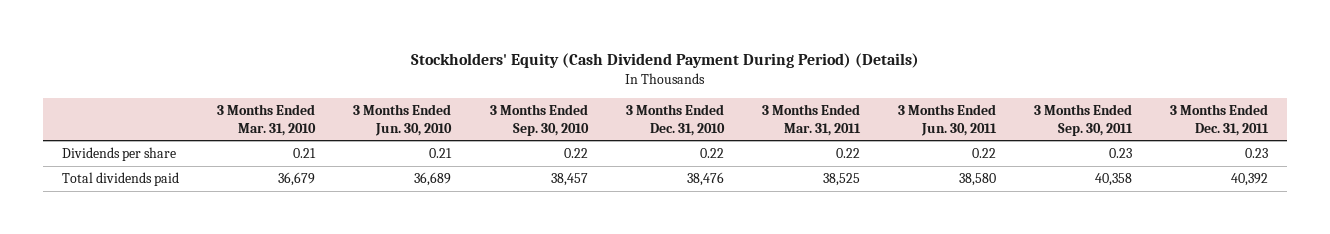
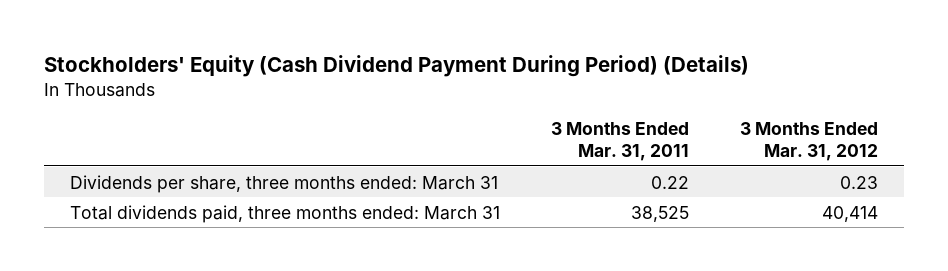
- | 3 Months Ended Mar. 31, 2010 | 3 Months Ended Jun. 30, 2010 | 3 Months Ended Sep. 30, 2010 | 3 Months Ended Dec. 31, 2010 | 3 Months Ended Mar. 31, 2011 | 3 Months Ended Jun. 30, 2011 | 3 Months Ended Sep. 30, 2011 | 3 Months Ended Dec. 31, 2011
+ | 3 Months Ended Mar. 31, 2011 | 3 Months Ended Mar. 31, 2012
- Dividends per share | 0.21 | 0.21 | 0.22 | 0.22 | 0.22 | 0.22 | 0.23 | 0.23
- Total dividends paid | 36,679 | 36,689 | 38,457 | 38,476 | 38,525 | 38,580 | 40,358 | 40,392
+ Dividends per share, three months ended: March 31 | 0.22 | 0.23
+ Total dividends paid, three months ended: March 31 | 38,525 | 40,414

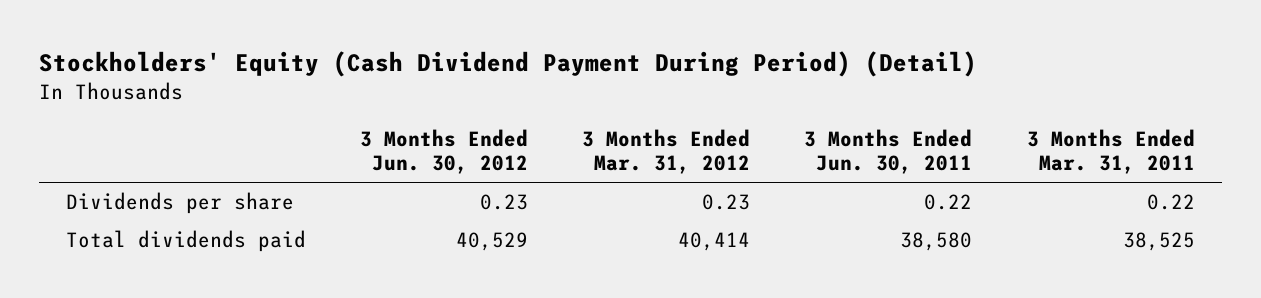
- Stockholders' Equity (Cash Dividend Payment During Period) (Details)
+ Stockholders' Equity (Cash Dividend Payment During Period) (Detail)
- | 3 Months Ended Mar. 31, 2011 | 3 Months Ended Mar. 31, 2012
+ | 3 Months Ended Jun. 30, 2012 | 3 Months Ended Mar. 31, 2012 | 3 Months Ended Jun. 30, 2011 | 3 Months Ended Mar. 31, 2011
- Dividends per share, three months ended: March 31 | 0.22 | 0.23
- Total dividends paid, three months ended: March 31 | 38,525 | 40,414
+ Dividends per share | 0.23 | 0.23 | 0.22 | 0.22
+ Total dividends paid | 40,529 | 40,414 | 38,580 | 38,525

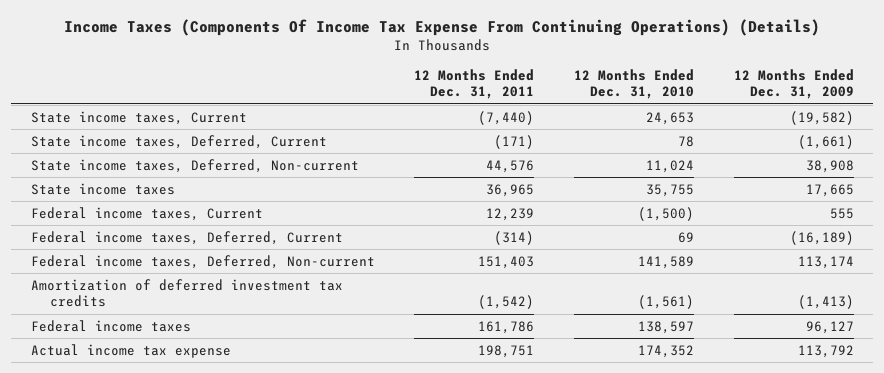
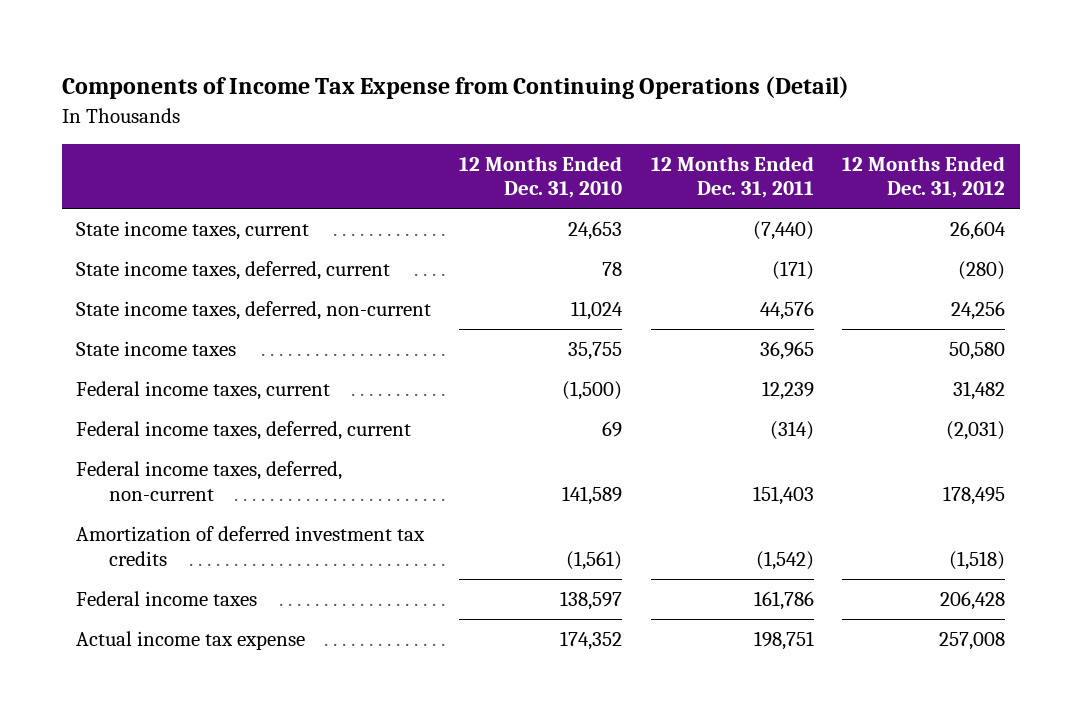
- Income Taxes (Components Of Income Tax Expense From Continuing Operations) (Details)
+ Components of Income Tax Expense from Continuing Operations (Detail)
- | 12 Months Ended Dec. 31, 2011 | 12 Months Ended Dec. 31, 2010 | 12 Months Ended Dec. 31, 2009
+ | 12 Months Ended Dec. 31, 2010 | 12 Months Ended Dec. 31, 2011 | 12 Months Ended Dec. 31, 2012
- State income taxes, Current | (7,440) | 24,653 | (19,582)
- State income taxes, Deferred, Current | (171) | 78 | (1,661)
- State income taxes, Deferred, Non-current | 44,576 | 11,024 | 38,908
+ State income taxes, current | 24,653 | (7,440) | 26,604
+ State income taxes, deferred, current | 78 | (171) | (280)
+ State income taxes, deferred, non-current | 11,024 | 44,576 | 24,256
- Federal income taxes, Current | 12,239 | (1,500) | 555
- Federal income taxes, Deferred, Current | (314) | 69 | (16,189)
- Federal income taxes, Deferred, Non-current | 151,403 | 141,589 | 113,174
+ Federal income taxes, current | (1,500) | 12,239 | 31,482
+ Federal income taxes, deferred, current | 69 | (314) | (2,031)
+ Federal income taxes, deferred, non-current | 141,589 | 151,403 | 178,495

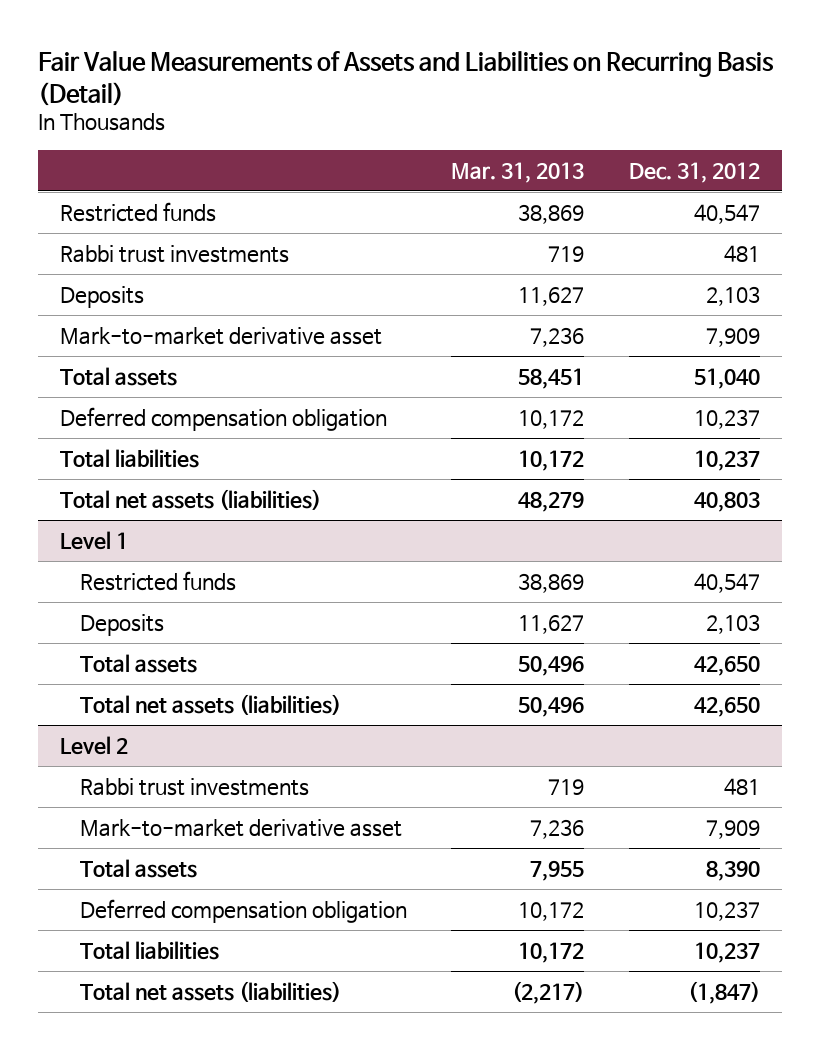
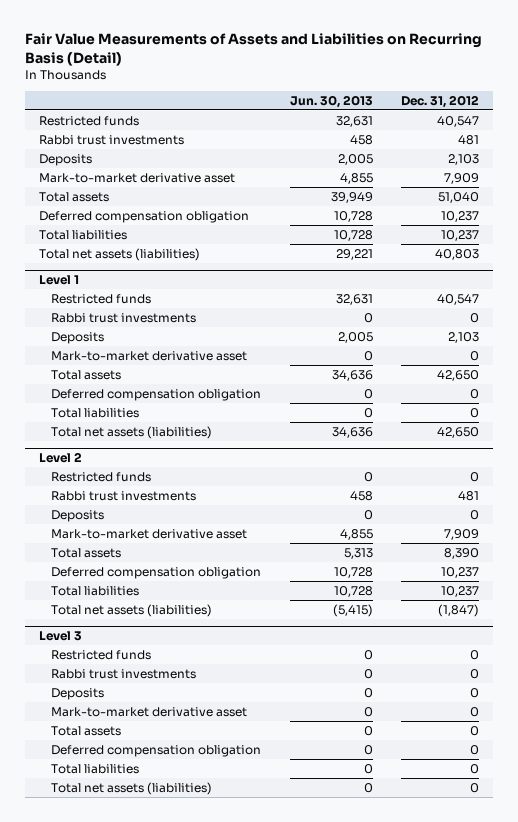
- | Mar. 31, 2013 | Dec. 31, 2012
+ | Jun. 30, 2013 | Dec. 31, 2012
@ Level 1
+ Rabbi trust investments | 0 | 0
+ Mark-to-market derivative asset | 0 | 0
+ Deferred compensation obligation | 0 | 0
+ Total liabilities | 0 | 0
@ Level 2
+ Restricted funds | 0 | 0
+ Deposits | 0 | 0
+ Level 3
+ Restricted funds | 0 | 0
+ Rabbi trust investments | 0 | 0
+ Deposits | 0 | 0
+ Mark-to-market derivative asset | 0 | 0
+ Total assets | 0 | 0
+ Deferred compensation obligation | 0 | 0
+ Total liabilities | 0 | 0
+ Total net assets (liabilities) | 0 | 0

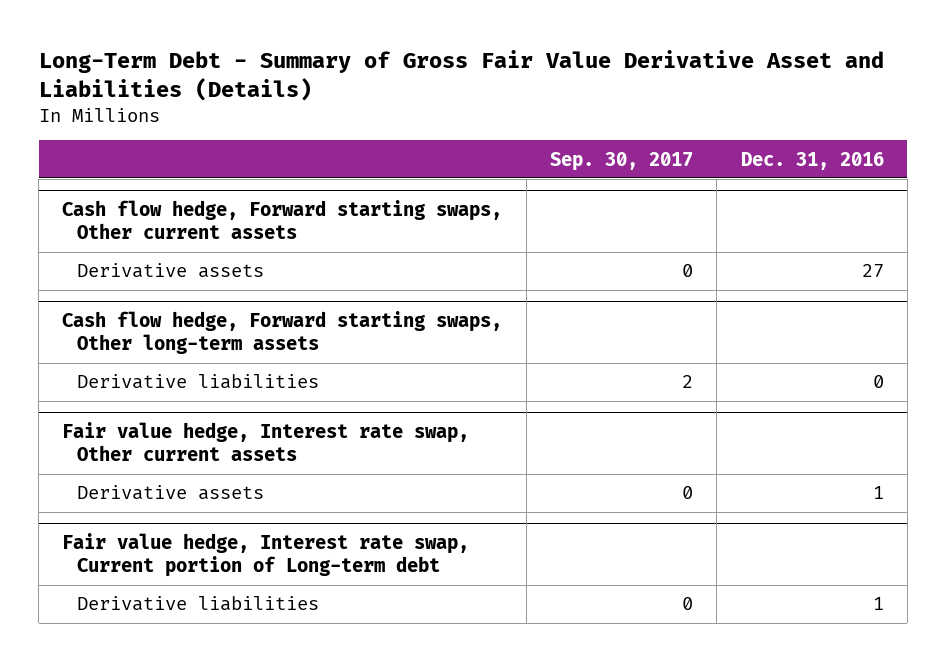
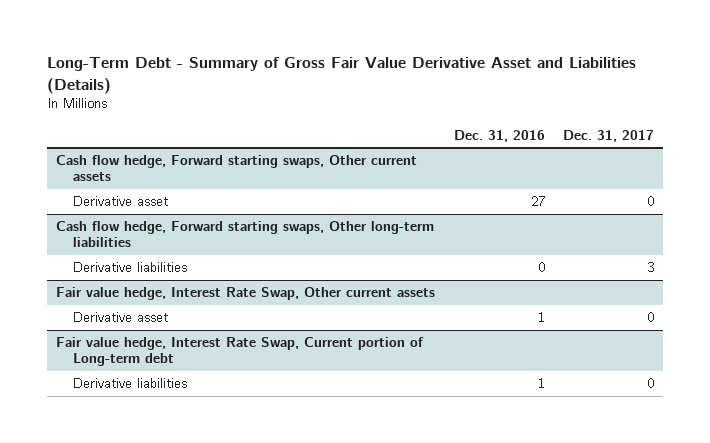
- | Sep. 30, 2017 | Dec. 31, 2016
+ | Dec. 31, 2016 | Dec. 31, 2017
@ Cash flow hedge, Forward starting swaps, Other current assets
- Derivative assets | 0 | 27
- Cash flow hedge, Forward starting swaps, Other long-term assets
@ Cash flow hedge, Forward starting swaps, Other current assets
+ Derivative asset | 27 | 0
+ Cash flow hedge, Forward starting swaps, Other long-term liabilities
- Fair value hedge, Interest rate swap, Other current assets
- Derivative assets | 0 | 1
- Fair value hedge, Interest rate swap, Current portion of Long-term debt
+ Fair value hedge, Interest Rate Swap, Other current assets
+ Derivative asset | 1 | 0
+ Fair value hedge, Interest Rate Swap, Current portion of Long-term debt

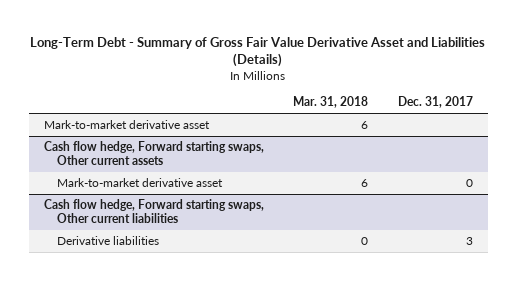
- | Dec. 31, 2016 | Dec. 31, 2017
+ | Mar. 31, 2018 | Dec. 31, 2017
+ Mark-to-market derivative asset | 6 |
@ Cash flow hedge, Forward starting swaps, Other current assets
- Derivative asset | 27 | 0
- Cash flow hedge, Forward starting swaps, Other long-term liabilities
@ Cash flow hedge, Forward starting swaps, Other current assets
+ Mark-to-market derivative asset | 6 | 0
+ Cash flow hedge, Forward starting swaps, Other current liabilities
- Fair value hedge, Interest Rate Swap, Other current assets
- Derivative asset | 1 | 0
- Fair value hedge, Interest Rate Swap, Current portion of Long-term debt
- Derivative liabilities | 1 | 0

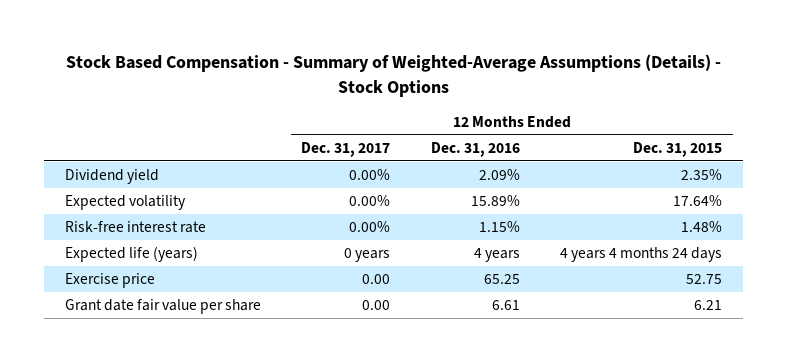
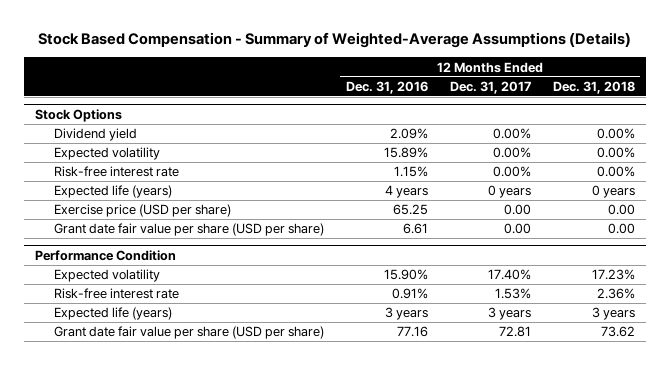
- Stock Based Compensation - Summary of Weighted-Average Assumptions (Details) - Stock Options
+ Stock Based Compensation - Summary of Weighted-Average Assumptions (Details)
- | 12 Months Ended Dec. 31, 2017 | 12 Months Ended Dec. 31, 2016 | 12 Months Ended Dec. 31, 2015
+ | 12 Months Ended Dec. 31, 2016 | 12 Months Ended Dec. 31, 2017 | 12 Months Ended Dec. 31, 2018
+ Stock Options
- Exercise price | 0.00 | 65.25 | 52.75
- Grant date fair value per share | 0.00 | 6.61 | 6.21
+ Exercise price (USD per share) | 65.25 | 0.00 | 0.00
+ Grant date fair value per share (USD per share) | 6.61 | 0.00 | 0.00
+ Performance Condition
+ Expected volatility | 15.90% | 17.40% | 17.23%
+ Risk-free interest rate | 0.91% | 1.53% | 2.36%
+ Expected life (years) | 3 years | 3 years | 3 years
+ Grant date fair value per share (USD per share) | 77.16 | 72.81 | 73.62

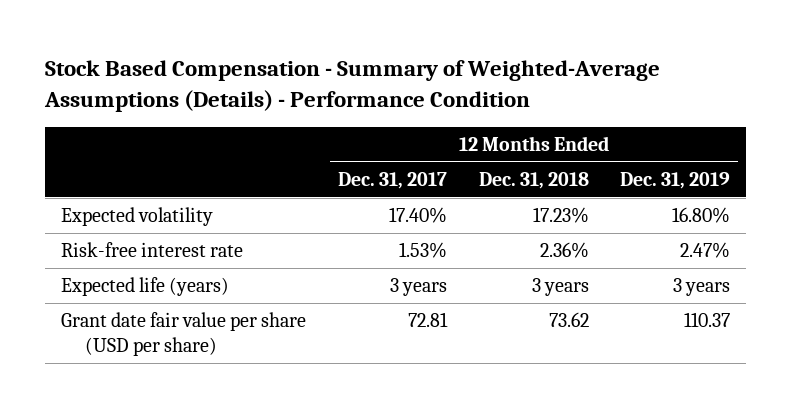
- Stock Based Compensation - Summary of Weighted-Average Assumptions (Details)
+ Stock Based Compensation - Summary of Weighted-Average Assumptions (Details) - Performance Condition
- | 12 Months Ended Dec. 31, 2016 | 12 Months Ended Dec. 31, 2017 | 12 Months Ended Dec. 31, 2018
+ | 12 Months Ended Dec. 31, 2017 | 12 Months Ended Dec. 31, 2018 | 12 Months Ended Dec. 31, 2019
- Stock Options
- Dividend yield | 2.09% | 0.00% | 0.00%
- Expected volatility | 15.89% | 0.00% | 0.00%
- Risk-free interest rate | 1.15% | 0.00% | 0.00%
- Expected life (years) | 4 years | 0 years | 0 years
- Exercise price (USD per share) | 65.25 | 0.00 | 0.00
- Grant date fair value per share (USD per share) | 6.61 | 0.00 | 0.00
- Performance Condition

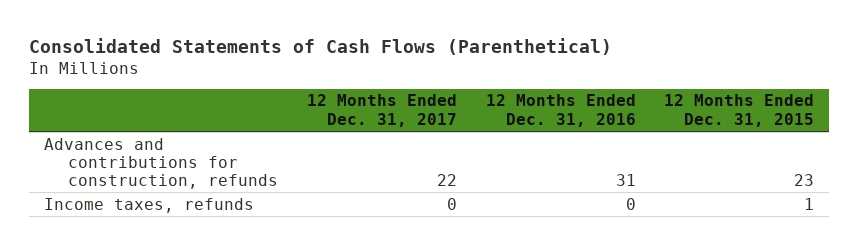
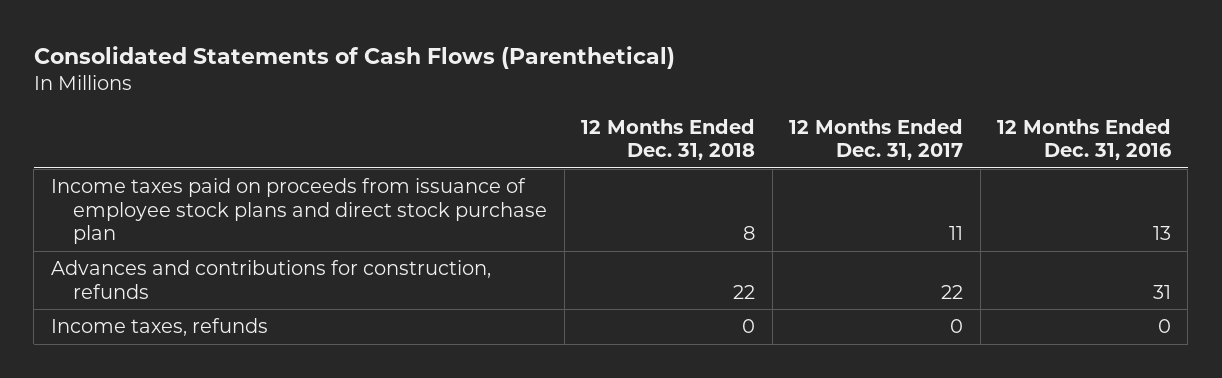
- | 12 Months Ended Dec. 31, 2017 | 12 Months Ended Dec. 31, 2016 | 12 Months Ended Dec. 31, 2015
+ | 12 Months Ended Dec. 31, 2018 | 12 Months Ended Dec. 31, 2017 | 12 Months Ended Dec. 31, 2016
+ Income taxes paid on proceeds from issuance of employee stock plans and direct stock purchase plan | 8 | 11 | 13

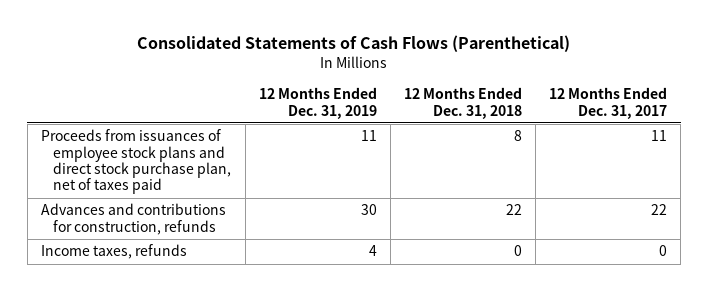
- | 12 Months Ended Dec. 31, 2018 | 12 Months Ended Dec. 31, 2017 | 12 Months Ended Dec. 31, 2016
+ | 12 Months Ended Dec. 31, 2019 | 12 Months Ended Dec. 31, 2018 | 12 Months Ended Dec. 31, 2017
- Income taxes paid on proceeds from issuance of employee stock plans and direct stock purchase plan | 8 | 11 | 13
+ Proceeds from issuances of employee stock plans and direct stock purchase plan, net of taxes paid | 11 | 8 | 11

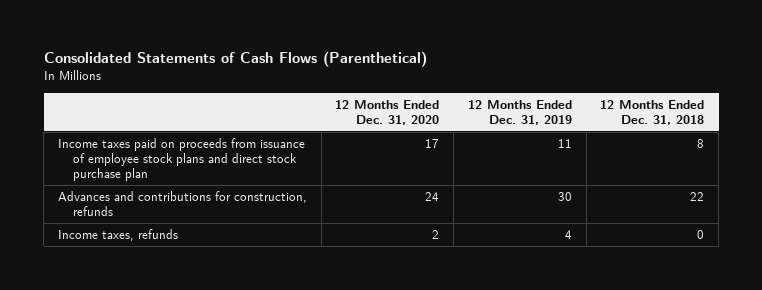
- | 12 Months Ended Dec. 31, 2019 | 12 Months Ended Dec. 31, 2018 | 12 Months Ended Dec. 31, 2017
+ | 12 Months Ended Dec. 31, 2020 | 12 Months Ended Dec. 31, 2019 | 12 Months Ended Dec. 31, 2018
- Proceeds from issuances of employee stock plans and direct stock purchase plan, net of taxes paid | 11 | 8 | 11
+ Income taxes paid on proceeds from issuance of employee stock plans and direct stock purchase plan | 17 | 11 | 8

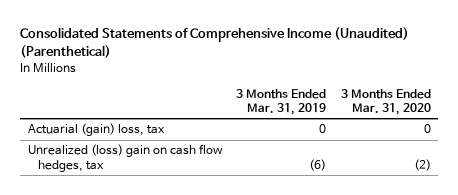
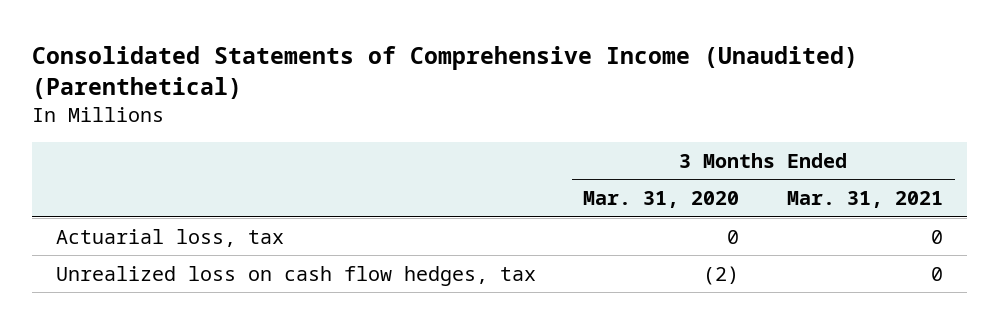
- | 3 Months Ended Mar. 31, 2019 | 3 Months Ended Mar. 31, 2020
+ | 3 Months Ended Mar. 31, 2020 | 3 Months Ended Mar. 31, 2021
- Actuarial (gain) loss, tax | 0 | 0
- Unrealized (loss) gain on cash flow hedges, tax | (6) | (2)
+ Actuarial loss, tax | 0 | 0
+ Unrealized loss on cash flow hedges, tax | (2) | 0

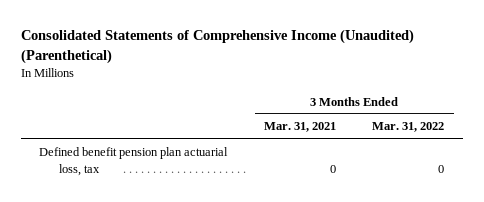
- | 3 Months Ended Mar. 31, 2020 | 3 Months Ended Mar. 31, 2021
+ | 3 Months Ended Mar. 31, 2021 | 3 Months Ended Mar. 31, 2022
- Actuarial loss, tax | 0 | 0
- Unrealized loss on cash flow hedges, tax | (2) | 0
+ Defined benefit pension plan actuarial loss, tax | 0 | 0

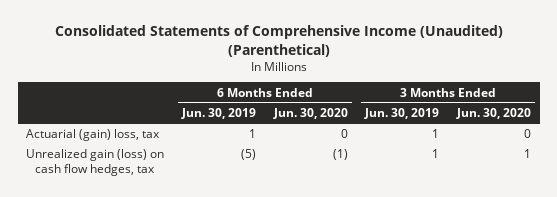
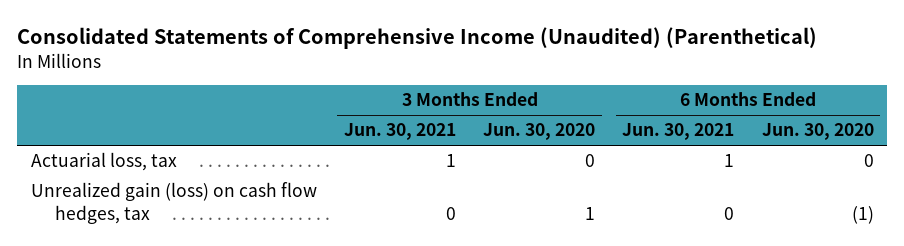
- | 6 Months Ended Jun. 30, 2019 | 6 Months Ended Jun. 30, 2020 | 3 Months Ended Jun. 30, 2019 | 3 Months Ended Jun. 30, 2020
+ | 3 Months Ended Jun. 30, 2021 | 3 Months Ended Jun. 30, 2020 | 6 Months Ended Jun. 30, 2021 | 6 Months Ended Jun. 30, 2020
- Actuarial (gain) loss, tax | 1 | 0 | 1 | 0
+ Actuarial loss, tax | 1 | 0 | 1 | 0

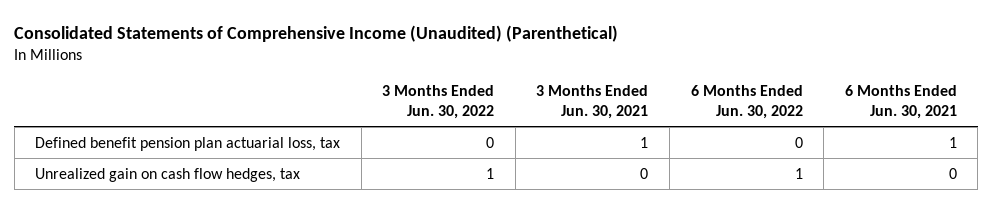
- | 3 Months Ended Jun. 30, 2021 | 3 Months Ended Jun. 30, 2020 | 6 Months Ended Jun. 30, 2021 | 6 Months Ended Jun. 30, 2020
+ | 3 Months Ended Jun. 30, 2022 | 3 Months Ended Jun. 30, 2021 | 6 Months Ended Jun. 30, 2022 | 6 Months Ended Jun. 30, 2021
- Actuarial loss, tax | 1 | 0 | 1 | 0
- Unrealized gain (loss) on cash flow hedges, tax | 0 | 1 | 0 | (1)
+ Defined benefit pension plan actuarial loss, tax | 0 | 1 | 0 | 1
+ Unrealized gain on cash flow hedges, tax | 1 | 0 | 1 | 0

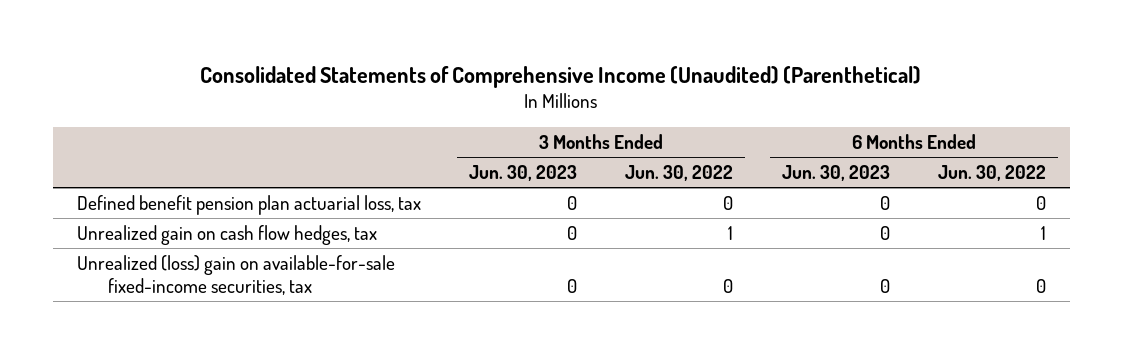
- | 3 Months Ended Jun. 30, 2022 | 3 Months Ended Jun. 30, 2021 | 6 Months Ended Jun. 30, 2022 | 6 Months Ended Jun. 30, 2021
+ | 3 Months Ended Jun. 30, 2023 | 3 Months Ended Jun. 30, 2022 | 6 Months Ended Jun. 30, 2023 | 6 Months Ended Jun. 30, 2022
+ Unrealized (loss) gain on available-for-sale fixed-income securities, tax | 0 | 0 | 0 | 0

